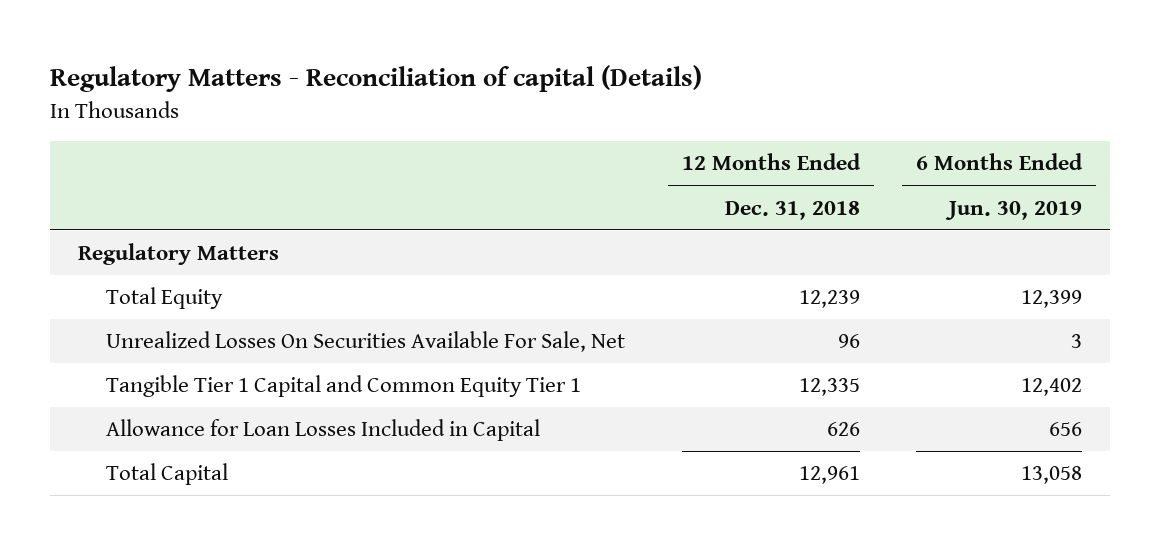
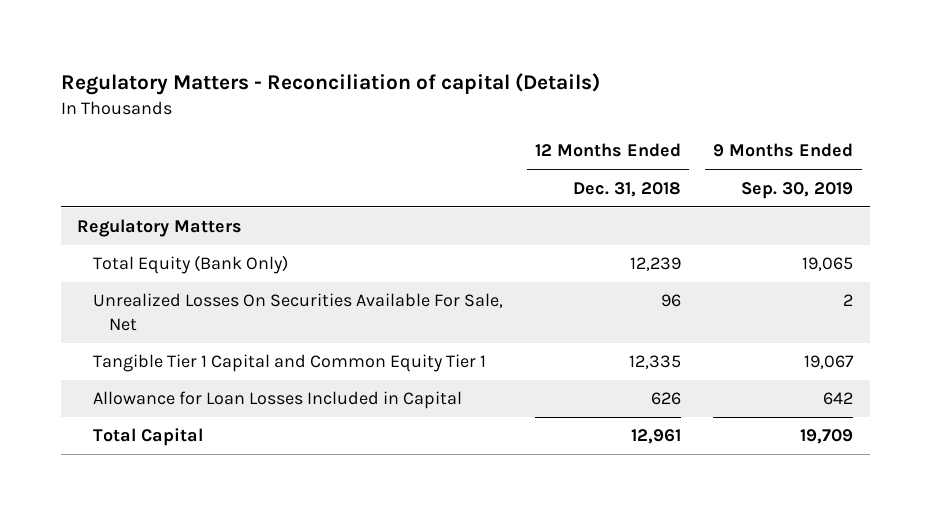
- | 12 Months Ended Dec. 31, 2018 | 6 Months Ended Jun. 30, 2019
+ | 12 Months Ended Dec. 31, 2018 | 9 Months Ended Sep. 30, 2019
- Total Equity | 12,239 | 12,399
+ Total Equity (Bank Only) | 12,239 | 19,065

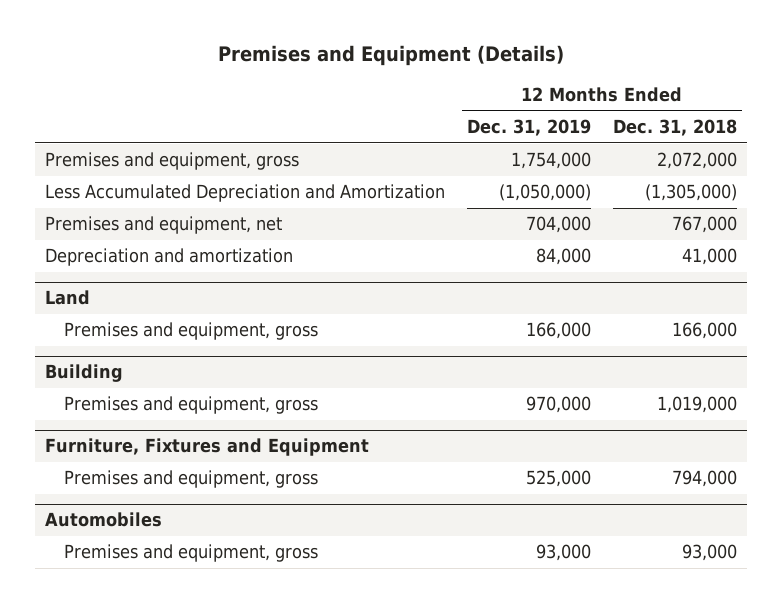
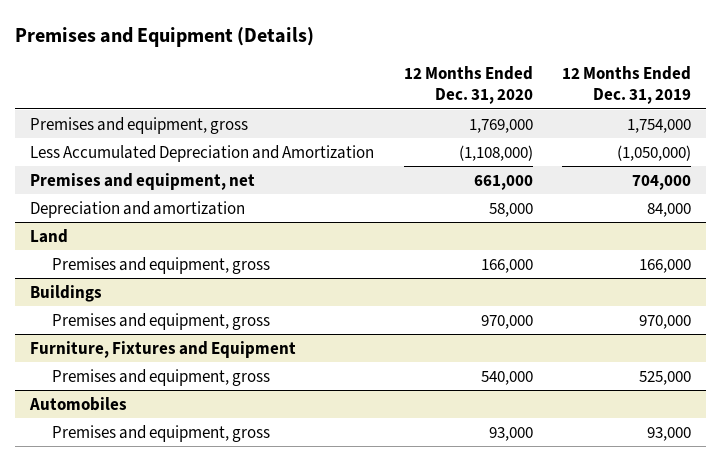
- | 12 Months Ended Dec. 31, 2019 | 12 Months Ended Dec. 31, 2018
+ | 12 Months Ended Dec. 31, 2020 | 12 Months Ended Dec. 31, 2019
- Building
+ Buildings

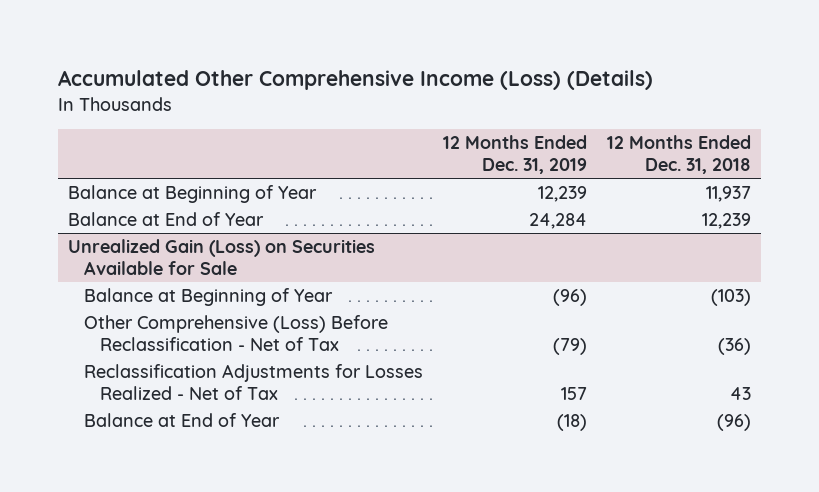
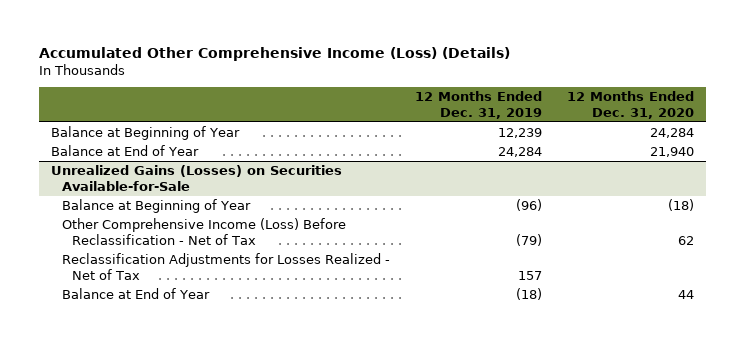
- | 12 Months Ended Dec. 31, 2019 | 12 Months Ended Dec. 31, 2018
+ | 12 Months Ended Dec. 31, 2019 | 12 Months Ended Dec. 31, 2020
- Unrealized Gain (Loss) on Securities Available for Sale
+ Unrealized Gains (Losses) on Securities Available-for-Sale
- Other Comprehensive (Loss) Before Reclassification - Net of Tax | (79) | (36)
+ Other Comprehensive Income (Loss) Before Reclassification - Net of Tax | (79) | 62

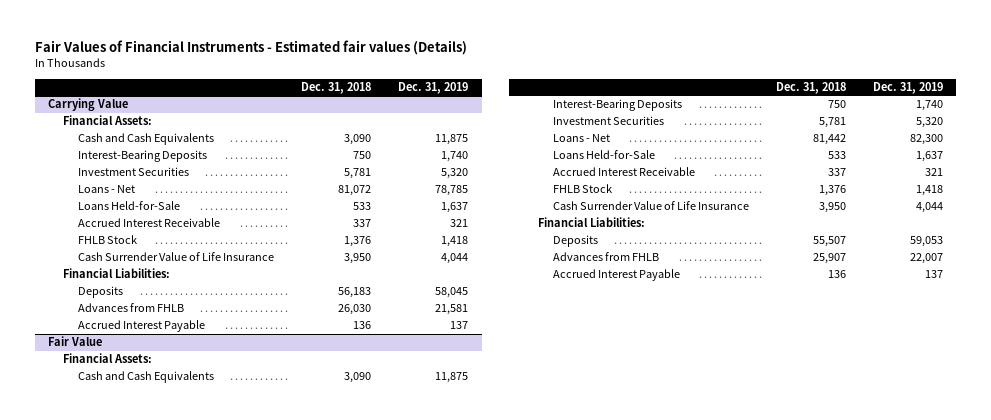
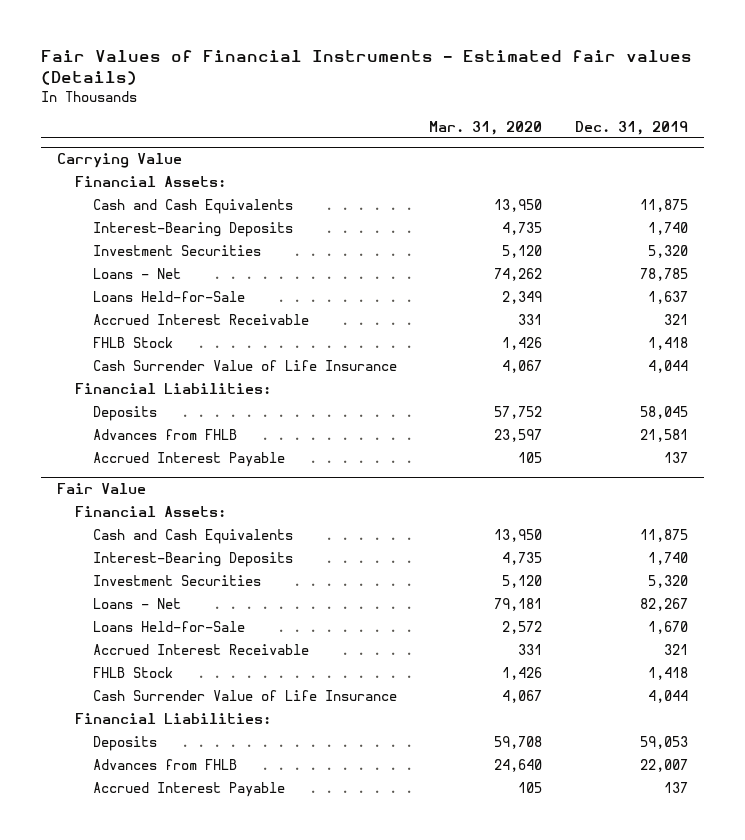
- | Dec. 31, 2018 | Dec. 31, 2019
+ | Mar. 31, 2020 | Dec. 31, 2019
@ Fair Value
- Loans - Net | 81,442 | 82,300
- Loans Held-for-Sale | 533 | 1,637
+ Loans - Net | 79,181 | 82,267
+ Loans Held-for-Sale | 2,572 | 1,670

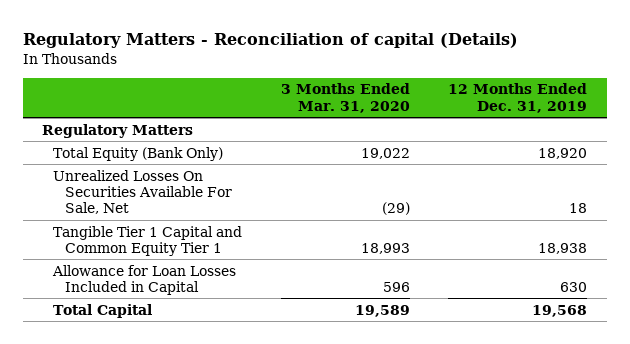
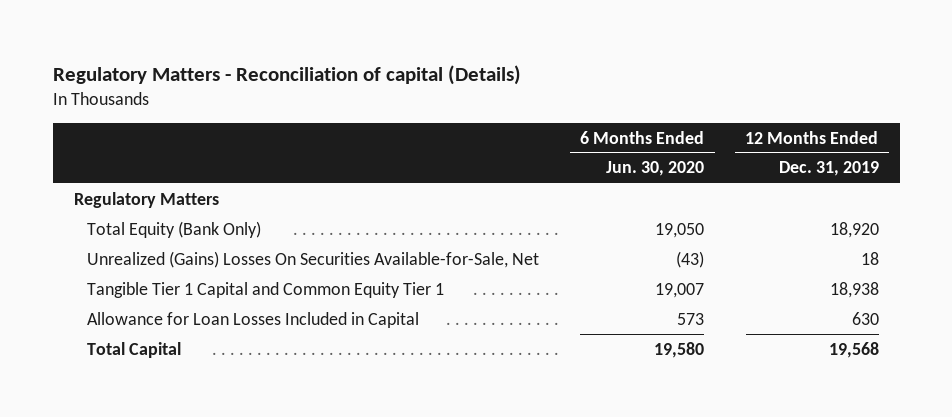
- | 3 Months Ended Mar. 31, 2020 | 12 Months Ended Dec. 31, 2019
+ | 6 Months Ended Jun. 30, 2020 | 12 Months Ended Dec. 31, 2019
- Unrealized Losses On Securities Available For Sale, Net | (29) | 18
+ Unrealized (Gains) Losses On Securities Available-for-Sale, Net | (43) | 18

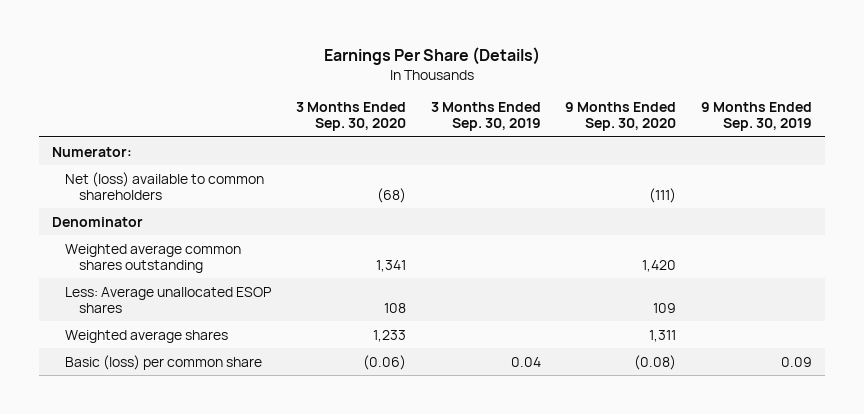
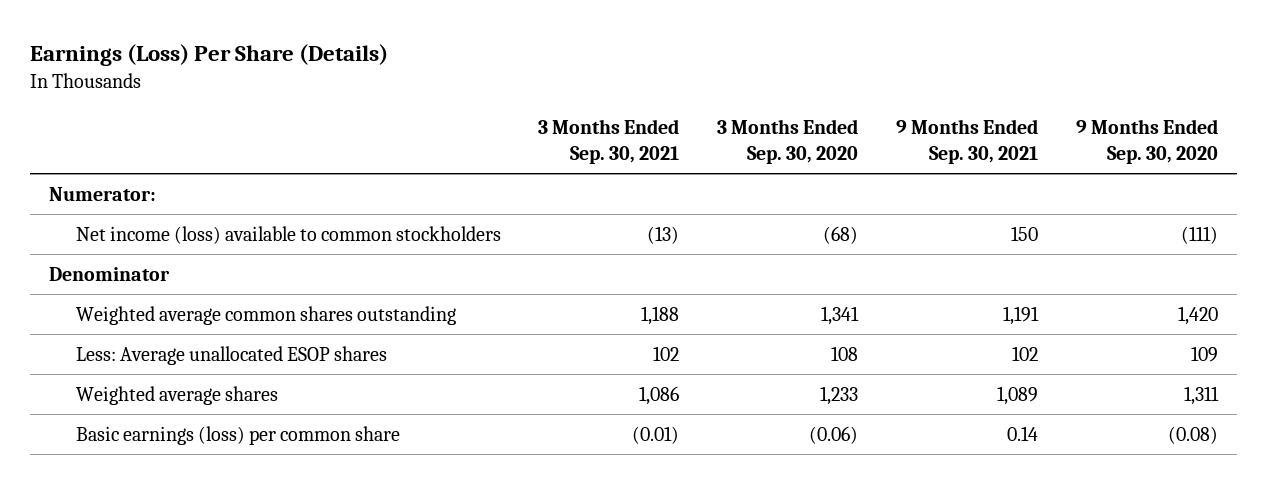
- Earnings Per Share (Details)
+ Earnings (Loss) Per Share (Details)
- | 3 Months Ended Sep. 30, 2020 | 3 Months Ended Sep. 30, 2019 | 9 Months Ended Sep. 30, 2020 | 9 Months Ended Sep. 30, 2019
+ | 3 Months Ended Sep. 30, 2021 | 3 Months Ended Sep. 30, 2020 | 9 Months Ended Sep. 30, 2021 | 9 Months Ended Sep. 30, 2020
- Net (loss) available to common shareholders | (68) | | (111) |
+ Net income (loss) available to common stockholders | (13) | (68) | 150 | (111)
- Basic (loss) per common share | (0.06) | 0.04 | (0.08) | 0.09
+ Basic earnings (loss) per common share | (0.01) | (0.06) | 0.14 | (0.08)

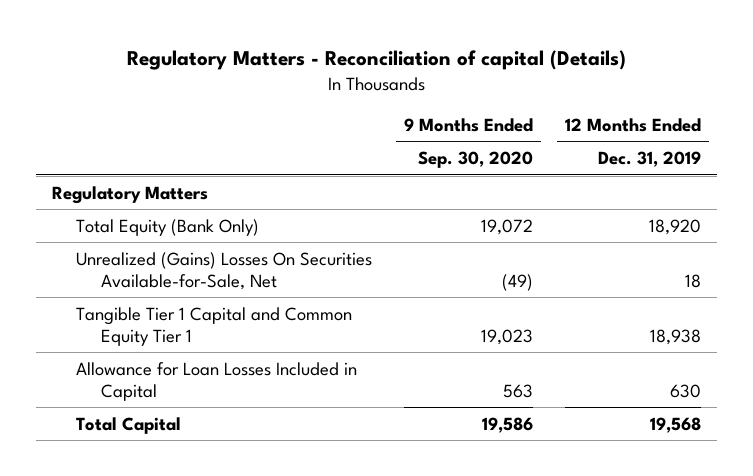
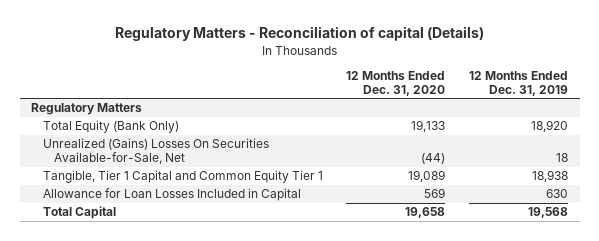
- | 9 Months Ended Sep. 30, 2020 | 12 Months Ended Dec. 31, 2019
+ | 12 Months Ended Dec. 31, 2020 | 12 Months Ended Dec. 31, 2019
- Tangible Tier 1 Capital and Common Equity Tier 1 | 19,023 | 18,938
+ Tangible, Tier 1 Capital and Common Equity Tier 1 | 19,089 | 18,938

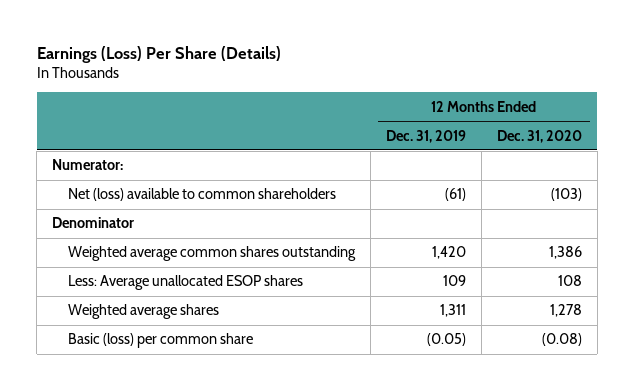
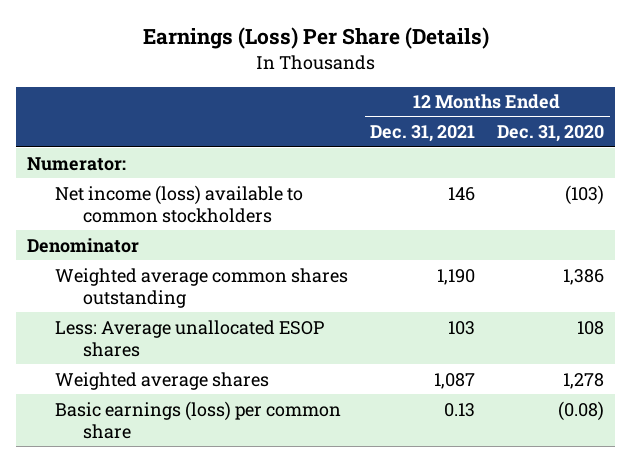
- | 12 Months Ended Dec. 31, 2019 | 12 Months Ended Dec. 31, 2020
+ | 12 Months Ended Dec. 31, 2021 | 12 Months Ended Dec. 31, 2020
- Net (loss) available to common shareholders | (61) | (103)
+ Net income (loss) available to common stockholders | 146 | (103)
- Basic (loss) per common share | (0.05) | (0.08)
+ Basic earnings (loss) per common share | 0.13 | (0.08)

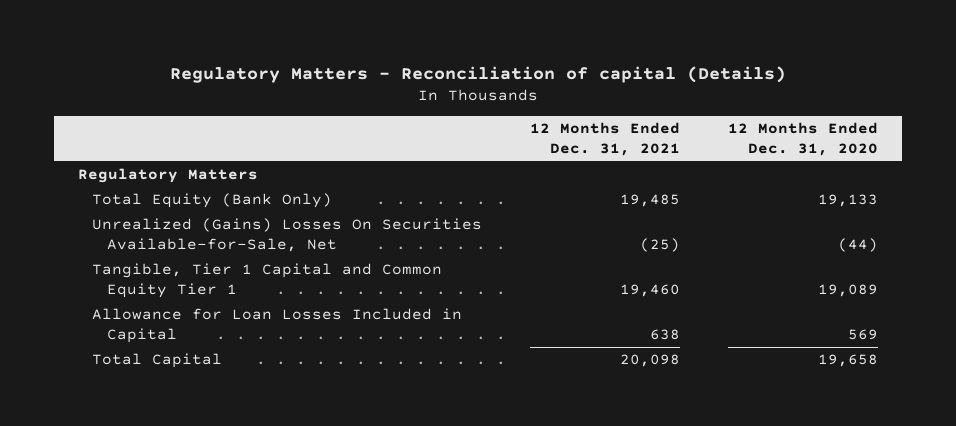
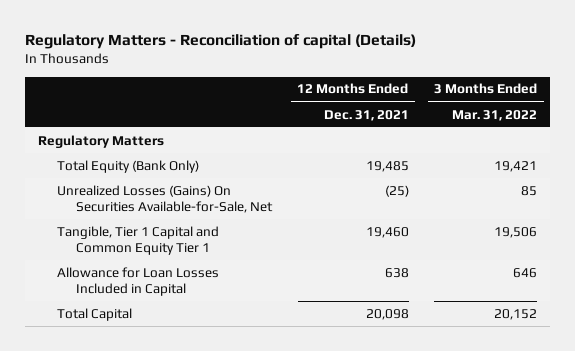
- | 12 Months Ended Dec. 31, 2021 | 12 Months Ended Dec. 31, 2020
+ | 12 Months Ended Dec. 31, 2021 | 3 Months Ended Mar. 31, 2022
- Unrealized (Gains) Losses On Securities Available-for-Sale, Net | (25) | (44)
+ Unrealized Losses (Gains) On Securities Available-for-Sale, Net | (25) | 85

